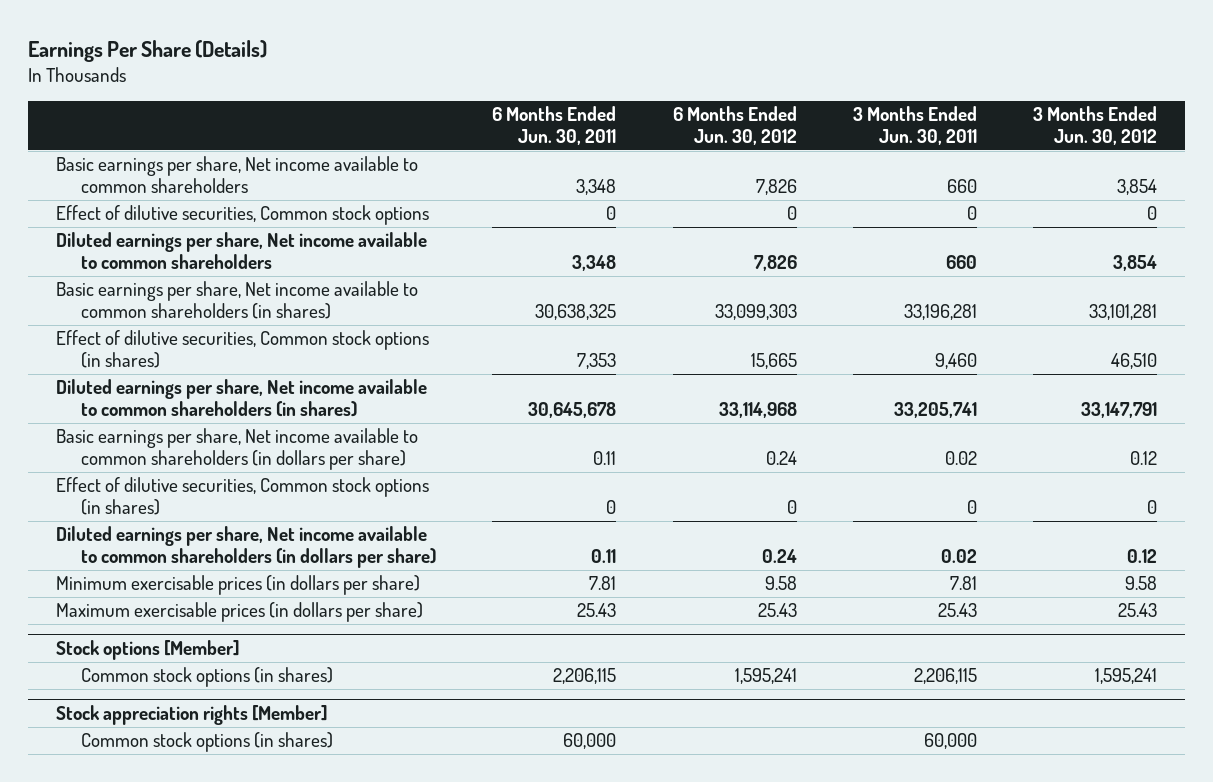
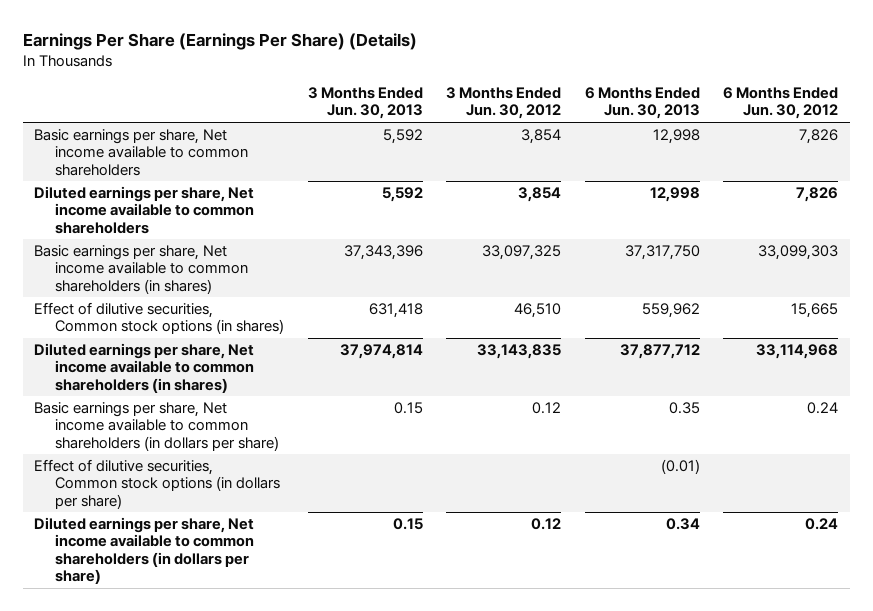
- Earnings Per Share (Details)
+ Earnings Per Share (Earnings Per Share) (Details)
- | 6 Months Ended Jun. 30, 2011 | 6 Months Ended Jun. 30, 2012 | 3 Months Ended Jun. 30, 2011 | 3 Months Ended Jun. 30, 2012
+ | 3 Months Ended Jun. 30, 2013 | 3 Months Ended Jun. 30, 2012 | 6 Months Ended Jun. 30, 2013 | 6 Months Ended Jun. 30, 2012
- Effect of dilutive securities, Common stock options | 0 | 0 | 0 | 0
- Basic earnings per share, Net income available to common shareholders (in shares) | 30,638,325 | 33,099,303 | 33,196,281 | 33,101,281
+ Basic earnings per share, Net income available to common shareholders (in shares) | 37,343,396 | 33,097,325 | 37,317,750 | 33,099,303
- Diluted earnings per share, Net income available to common shareholders (in shares) | 30,645,678 | 33,114,968 | 33,205,741 | 33,147,791
+ Diluted earnings per share, Net income available to common shareholders (in shares) | 37,974,814 | 33,143,835 | 37,877,712 | 33,114,968
- Effect of dilutive securities, Common stock options (in shares) | 0 | 0 | 0 | 0
+ Effect of dilutive securities, Common stock options (in dollars per share) | | | (0.01) |
- Minimum exercisable prices (in dollars per share) | 7.81 | 9.58 | 7.81 | 9.58
- Maximum exercisable prices (in dollars per share) | 25.43 | 25.43 | 25.43 | 25.43
- Stock options [Member]
- Common stock options (in shares) | 2,206,115 | 1,595,241 | 2,206,115 | 1,595,241
- Stock appreciation rights [Member]
- Common stock options (in shares) | 60,000 | | 60,000 |

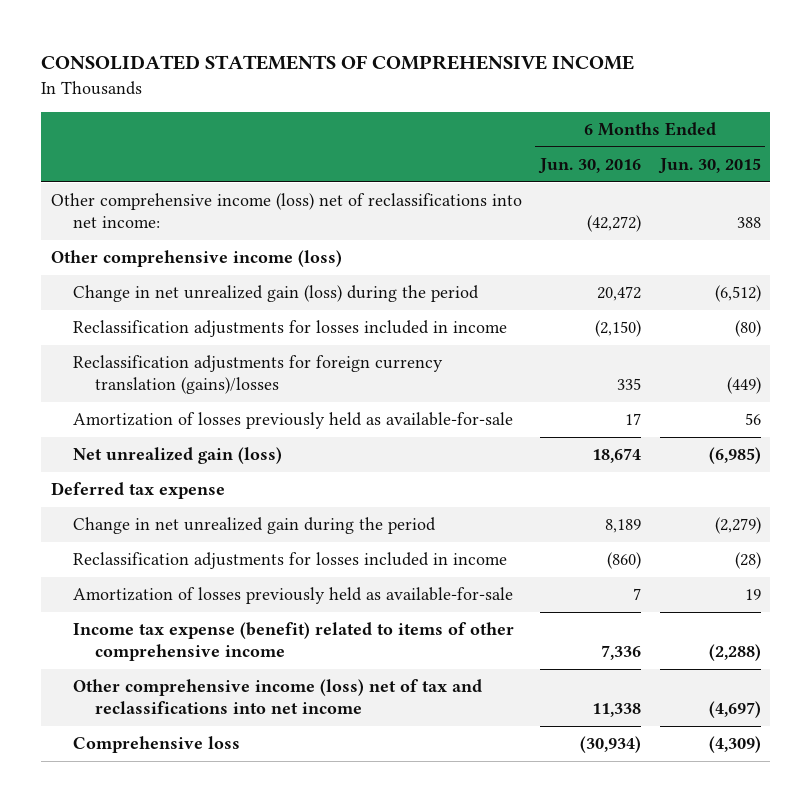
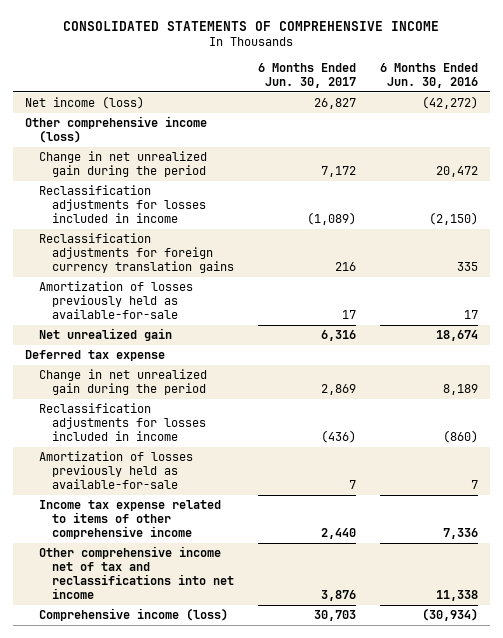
- | 6 Months Ended Jun. 30, 2016 | 6 Months Ended Jun. 30, 2015
+ | 6 Months Ended Jun. 30, 2017 | 6 Months Ended Jun. 30, 2016
- Other comprehensive income (loss) net of reclassifications into net income: | (42,272) | 388
+ Net income (loss) | 26,827 | (42,272)
- Change in net unrealized gain (loss) during the period | 20,472 | (6,512)
+ Change in net unrealized gain during the period | 7,172 | 20,472
- Reclassification adjustments for foreign currency translation (gains)/losses | 335 | (449)
+ Reclassification adjustments for foreign currency translation gains | 216 | 335
- Net unrealized gain (loss) | 18,674 | (6,985)
+ Net unrealized gain | 6,316 | 18,674
- Income tax expense (benefit) related to items of other comprehensive income | 7,336 | (2,288)
- Other comprehensive income (loss) net of tax and reclassifications into net income | 11,338 | (4,697)
- Comprehensive loss | (30,934) | (4,309)
+ Income tax expense related to items of other comprehensive income | 2,440 | 7,336
+ Other comprehensive income net of tax and reclassifications into net income | 3,876 | 11,338
+ Comprehensive income (loss) | 30,703 | (30,934)

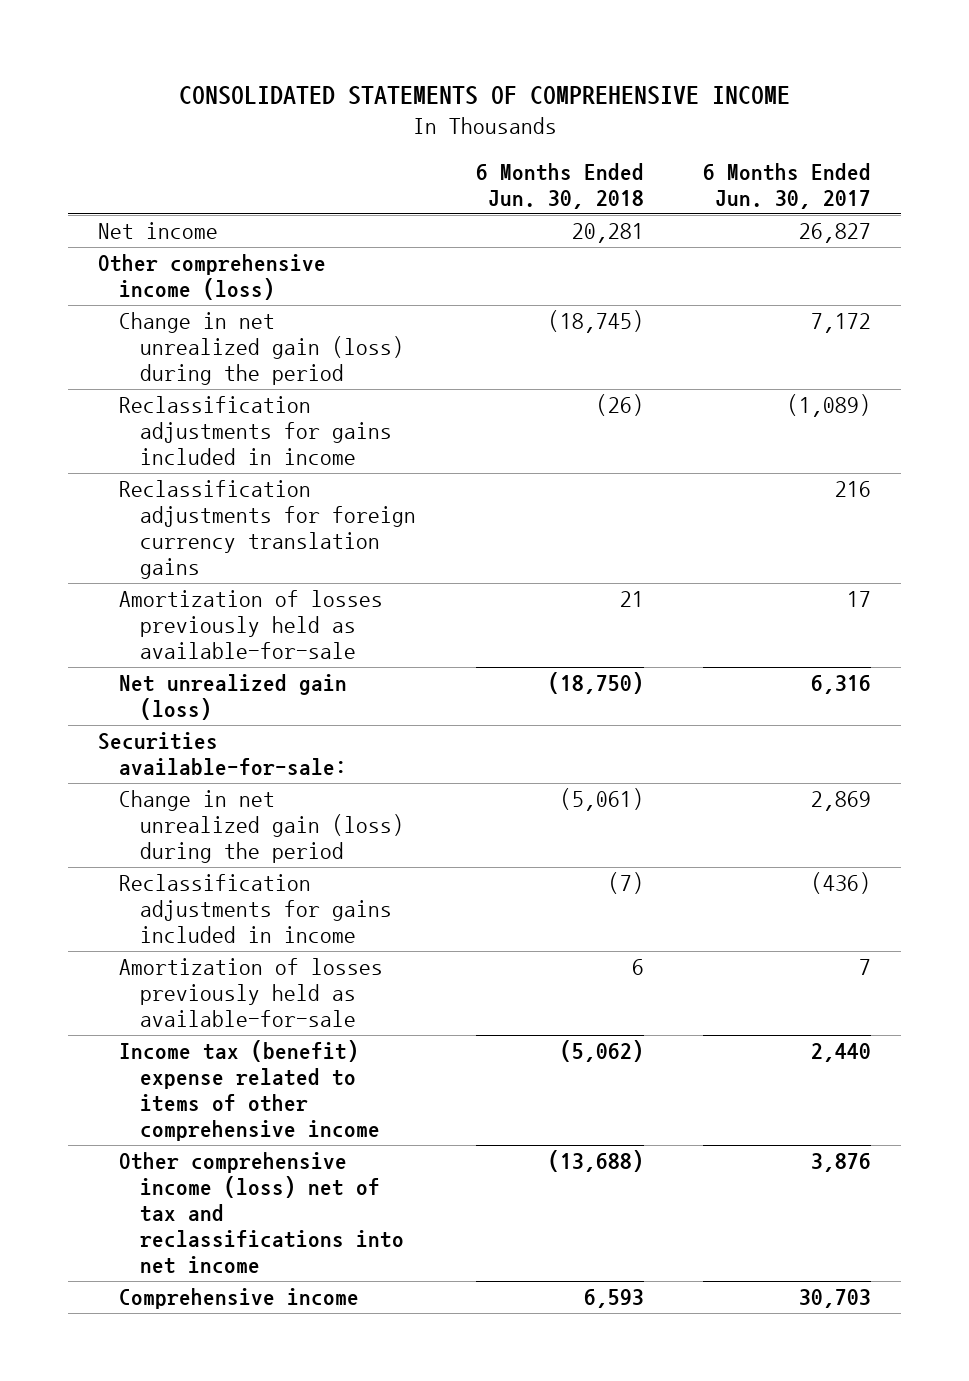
- | 6 Months Ended Jun. 30, 2017 | 6 Months Ended Jun. 30, 2016
+ | 6 Months Ended Jun. 30, 2018 | 6 Months Ended Jun. 30, 2017
- Net income (loss) | 26,827 | (42,272)
+ Net income | 20,281 | 26,827
- Change in net unrealized gain during the period | 7,172 | 20,472
- Reclassification adjustments for losses included in income | (1,089) | (2,150)
+ Change in net unrealized gain (loss) during the period | (18,745) | 7,172
+ Reclassification adjustments for gains included in income | (26) | (1,089)
- Net unrealized gain | 6,316 | 18,674
- Deferred tax expense
- Change in net unrealized gain during the period | 2,869 | 8,189
- Reclassification adjustments for losses included in income | (436) | (860)
+ Net unrealized gain (loss) | (18,750) | 6,316
+ Securities available-for-sale:
+ Change in net unrealized gain (loss) during the period | (5,061) | 2,869
+ Reclassification adjustments for gains included in income | (7) | (436)
- Income tax expense related to items of other comprehensive income | 2,440 | 7,336
- Other comprehensive income net of tax and reclassifications into net income | 3,876 | 11,338
- Comprehensive income (loss) | 30,703 | (30,934)
+ Income tax (benefit) expense related to items of other comprehensive income | (5,062) | 2,440
+ Other comprehensive income (loss) net of tax and reclassifications into net income | (13,688) | 3,876
+ Comprehensive income | 6,593 | 30,703

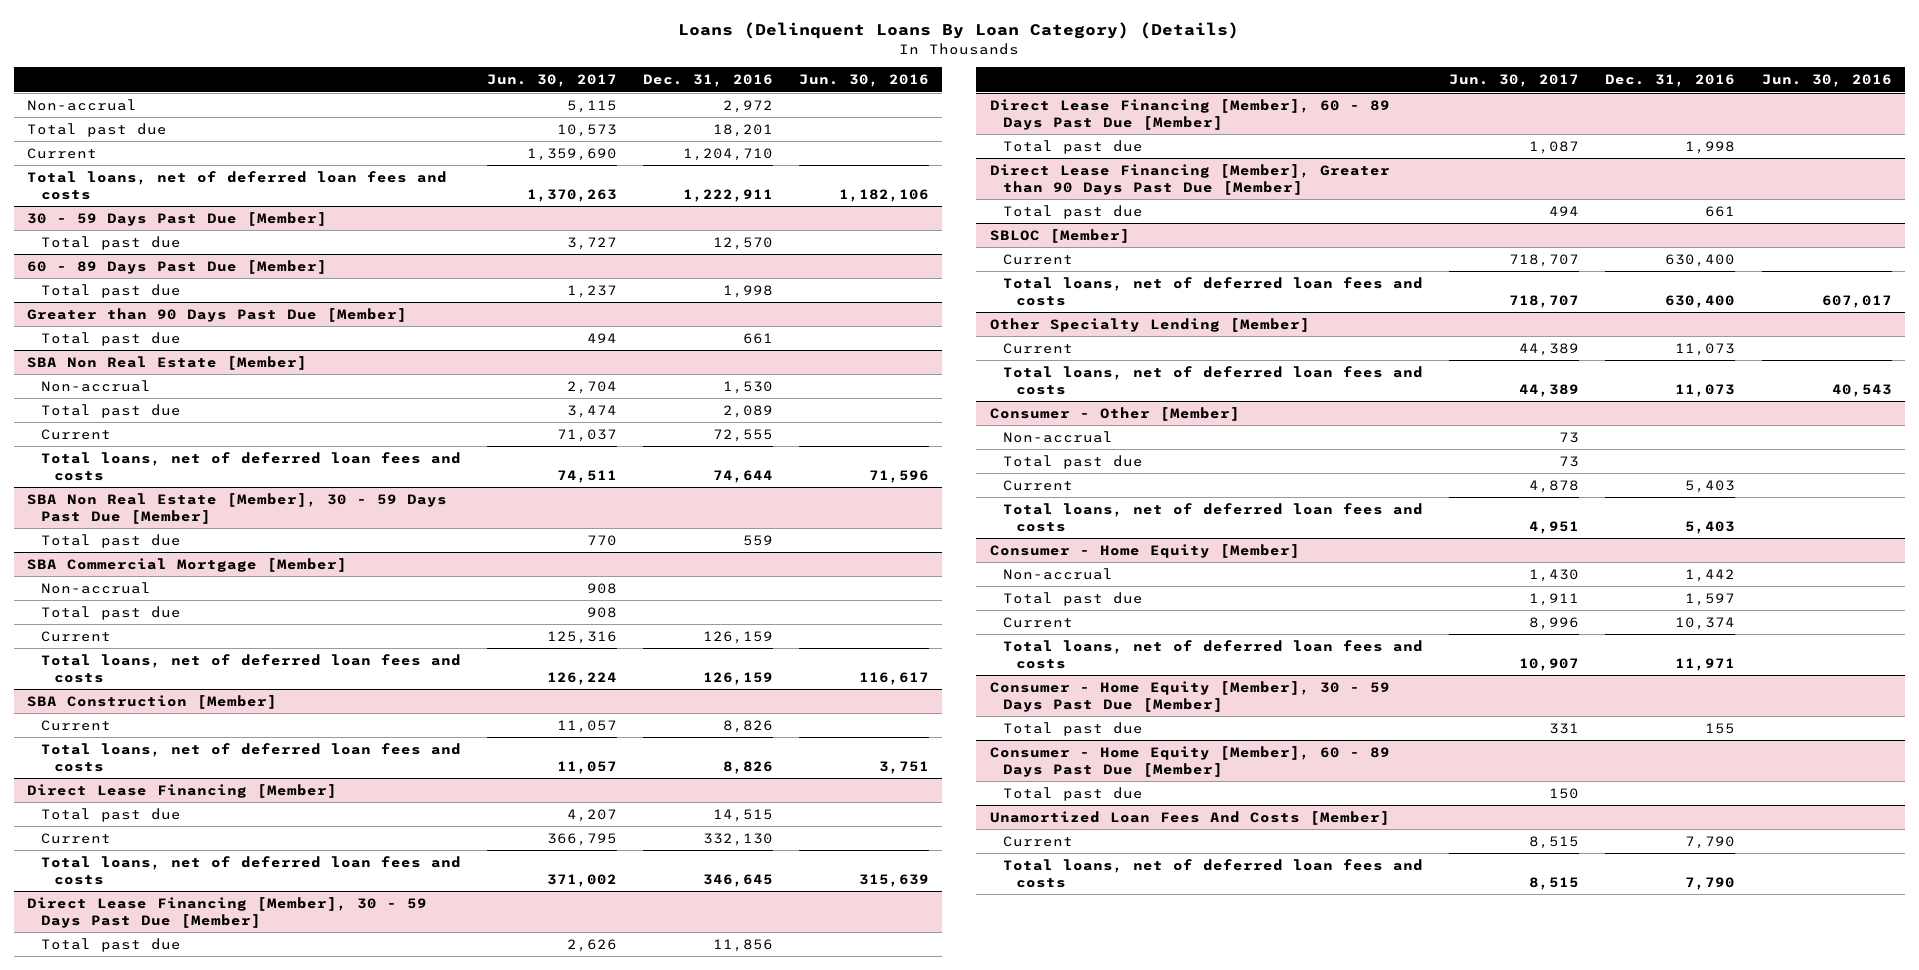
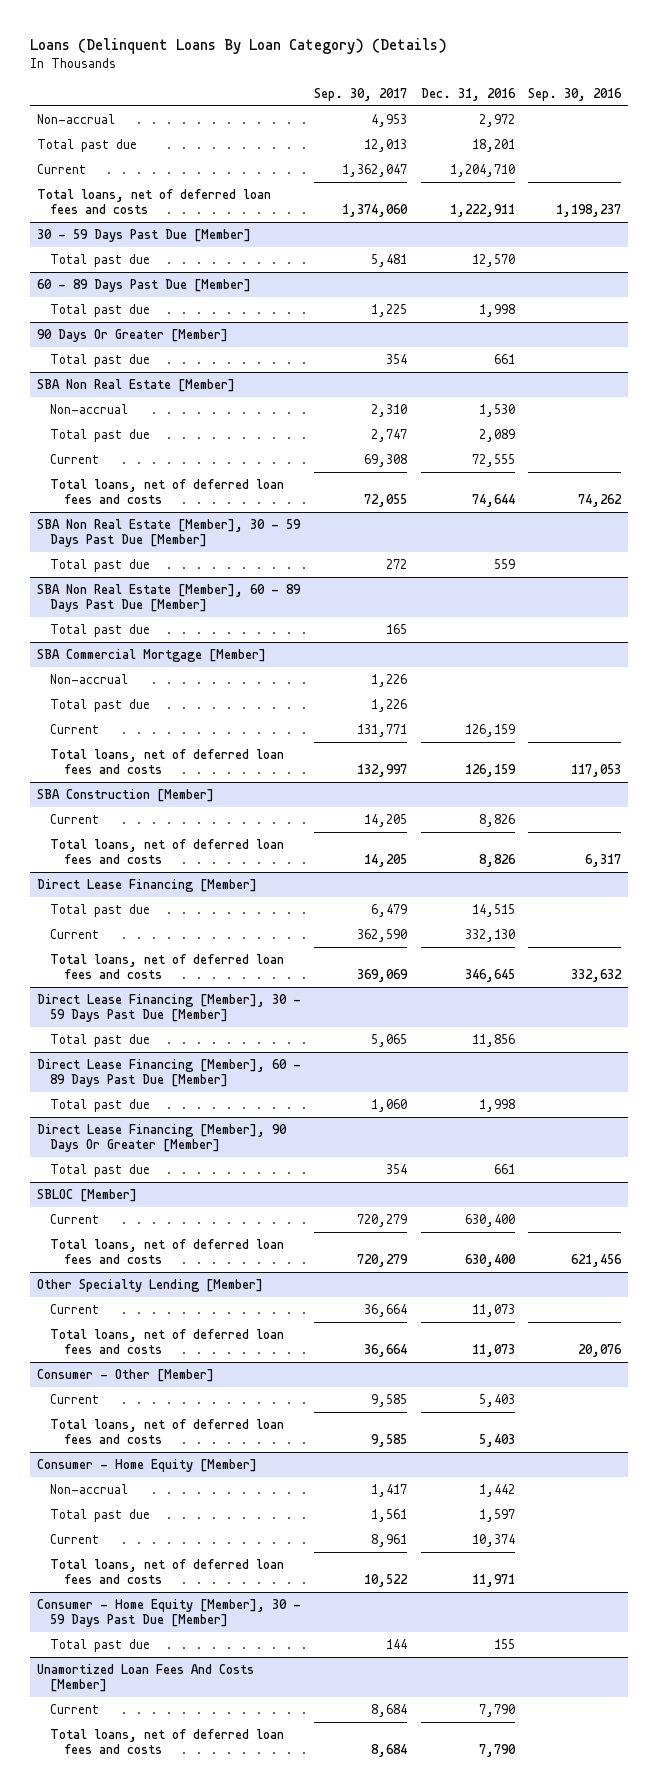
- | Jun. 30, 2017 | Dec. 31, 2016 | Jun. 30, 2016
+ | Sep. 30, 2017 | Dec. 31, 2016 | Sep. 30, 2016
- Greater than 90 Days Past Due [Member]
+ 90 Days Or Greater [Member]
+ SBA Non Real Estate [Member], 60 - 89 Days Past Due [Member]
+ Total past due | 165 | |
- Direct Lease Financing [Member], Greater than 90 Days Past Due [Member]
+ Direct Lease Financing [Member], 90 Days Or Greater [Member]
@ Consumer - Other [Member]
- Non-accrual | 73 | |
- Total past due | 73 | |
- Consumer - Home Equity [Member], 60 - 89 Days Past Due [Member]
- Total past due | 150 | |

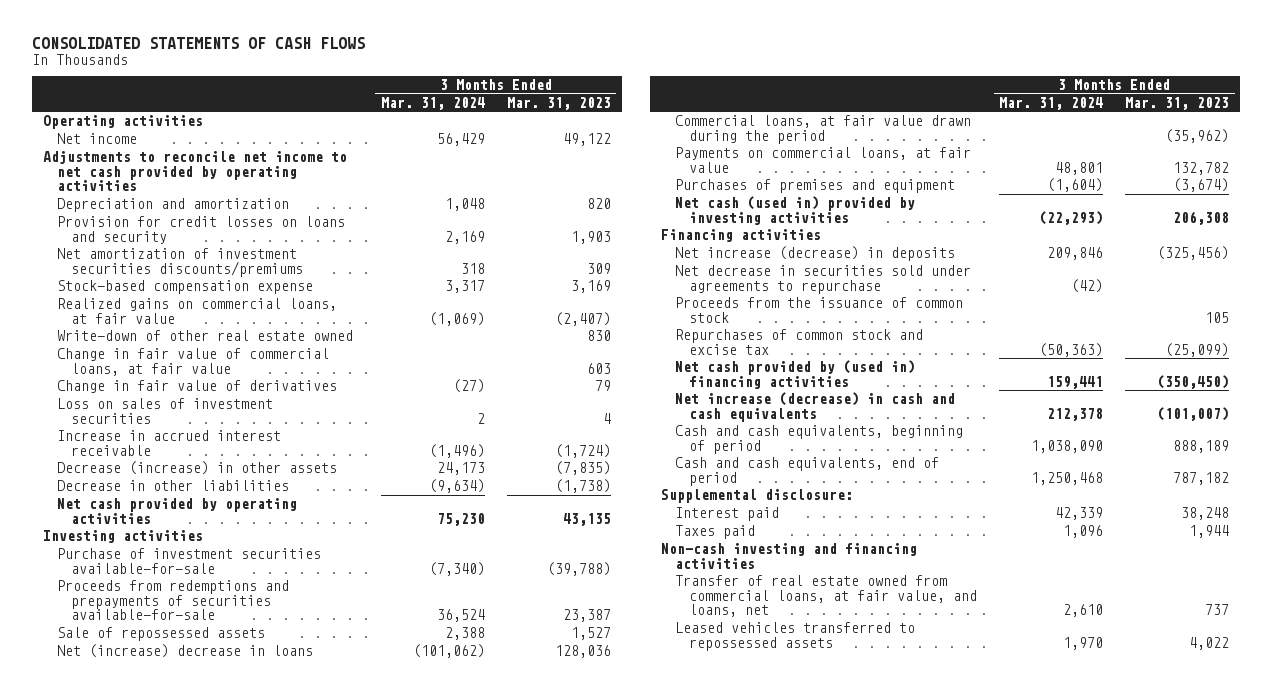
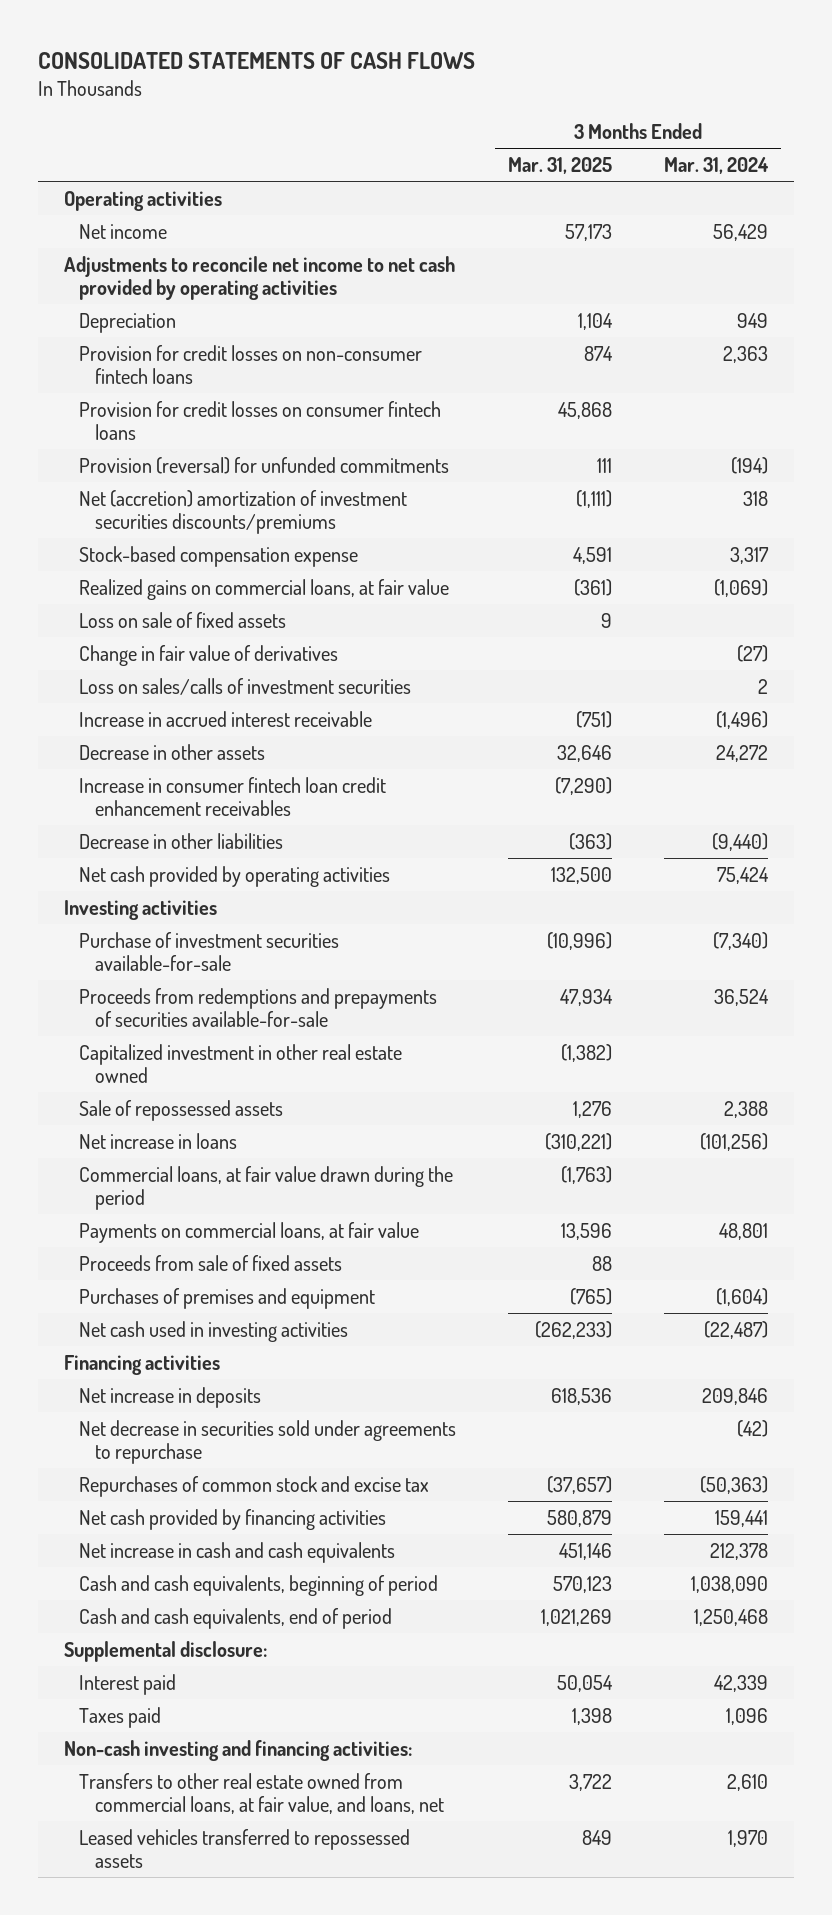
- | 3 Months Ended Mar. 31, 2024 | 3 Months Ended Mar. 31, 2023
+ | 3 Months Ended Mar. 31, 2025 | 3 Months Ended Mar. 31, 2024
- Depreciation and amortization | 1,048 | 820
- Provision for credit losses on loans and security | 2,169 | 1,903
- Net amortization of investment securities discounts/premiums | 318 | 309
+ Depreciation | 1,104 | 949
+ Provision for credit losses on non-consumer fintech loans | 874 | 2,363
+ Provision for credit losses on consumer fintech loans | 45,868 |
+ Provision (reversal) for unfunded commitments | 111 | (194)
+ Net (accretion) amortization of investment securities discounts/premiums | (1,111) | 318
- Write-down of other real estate owned | | 830
- Change in fair value of commercial loans, at fair value | | 603
+ Loss on sale of fixed assets | 9 |
- Loss on sales of investment securities | 2 | 4
+ Loss on sales/calls of investment securities | | 2
- Decrease (increase) in other assets | 24,173 | (7,835)
- Decrease in other liabilities | (9,634) | (1,738)
- Net cash provided by operating activities | 75,230 | 43,135
+ Decrease in other assets | 32,646 | 24,272
+ Increase in consumer fintech loan credit enhancement receivables | (7,290) |
+ Decrease in other liabilities | (363) | (9,440)
+ Net cash provided by operating activities | 132,500 | 75,424
+ Capitalized investment in other real estate owned | (1,382) |
- Net (increase) decrease in loans | (101,062) | 128,036
+ Net increase in loans | (310,221) | (101,256)
+ Proceeds from sale of fixed assets | 88 |
- Net cash (used in) provided by investing activities | (22,293) | 206,308
+ Net cash used in investing activities | (262,233) | (22,487)
- Net increase (decrease) in deposits | 209,846 | (325,456)
+ Net increase in deposits | 618,536 | 209,846
- Proceeds from the issuance of common stock | | 105
- Net cash provided by (used in) financing activities | 159,441 | (350,450)
- Net increase (decrease) in cash and cash equivalents | 212,378 | (101,007)
+ Net cash provided by financing activities | 580,879 | 159,441
+ Net increase in cash and cash equivalents | 451,146 | 212,378
- Non-cash investing and financing activities
- Transfer of real estate owned from commercial loans, at fair value, and loans, net | 2,610 | 737
+ Non-cash investing and financing activities:
+ Transfers to other real estate owned from commercial loans, at fair value, and loans, net | 3,722 | 2,610

